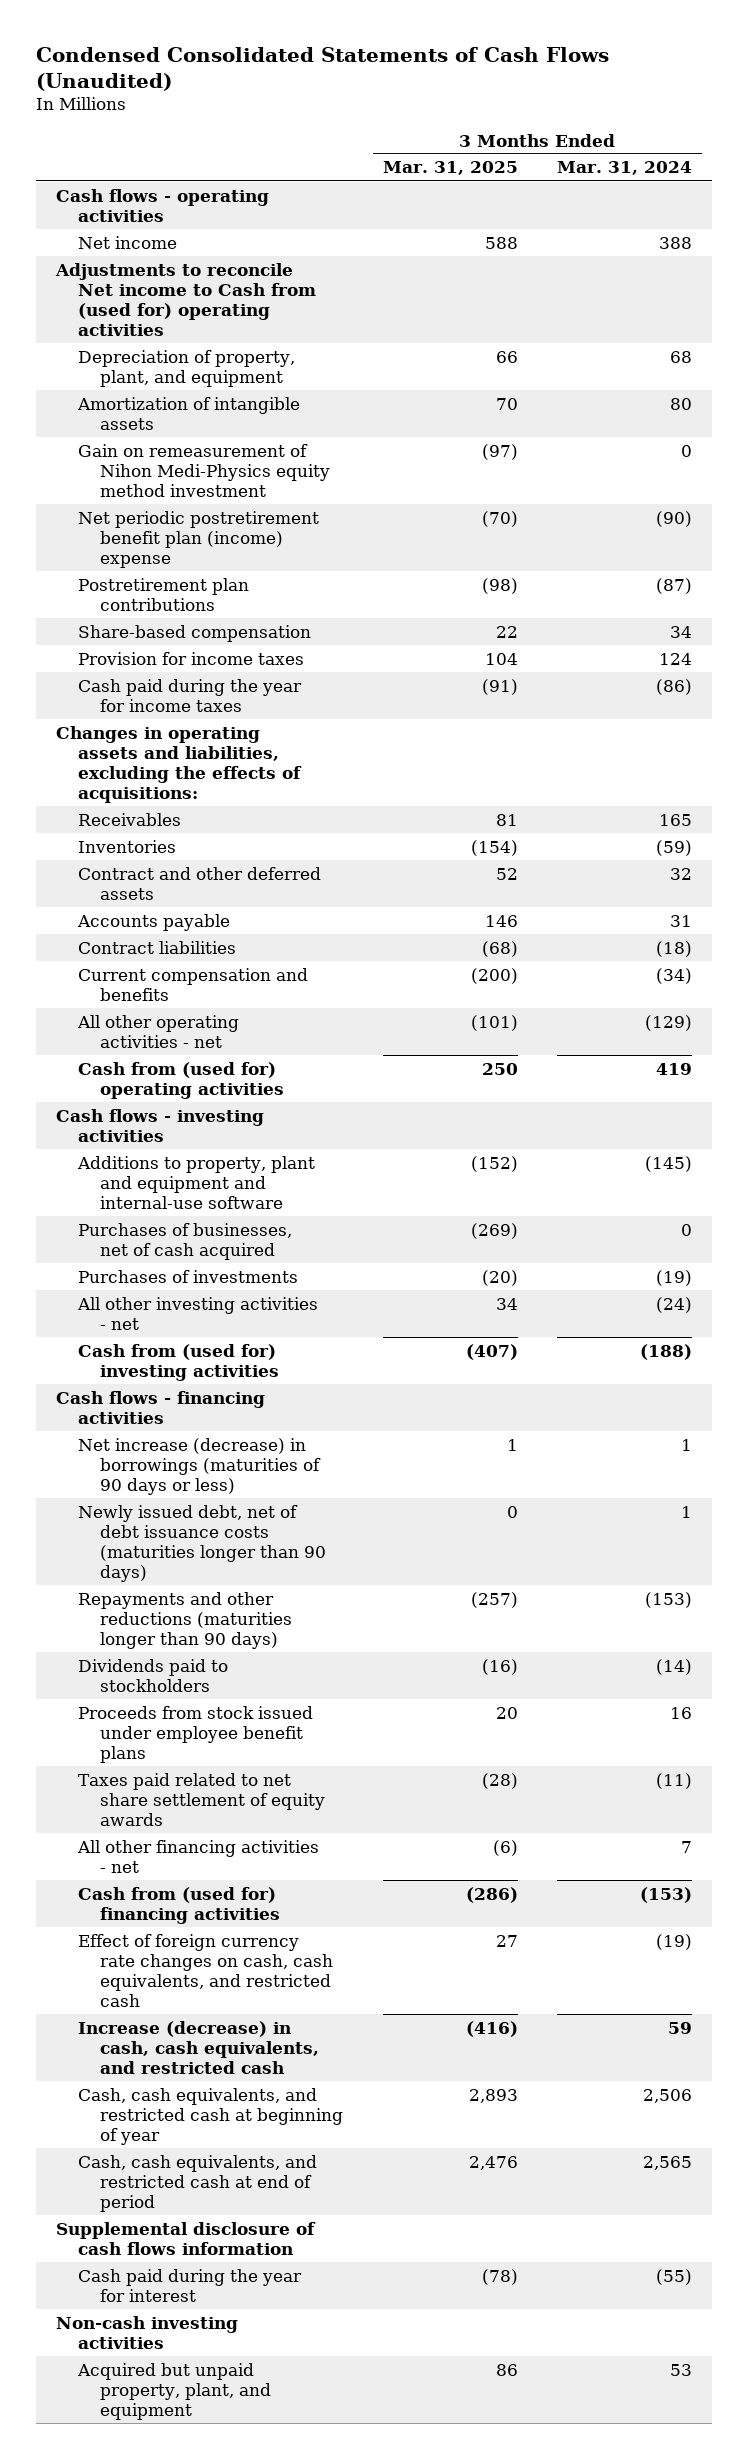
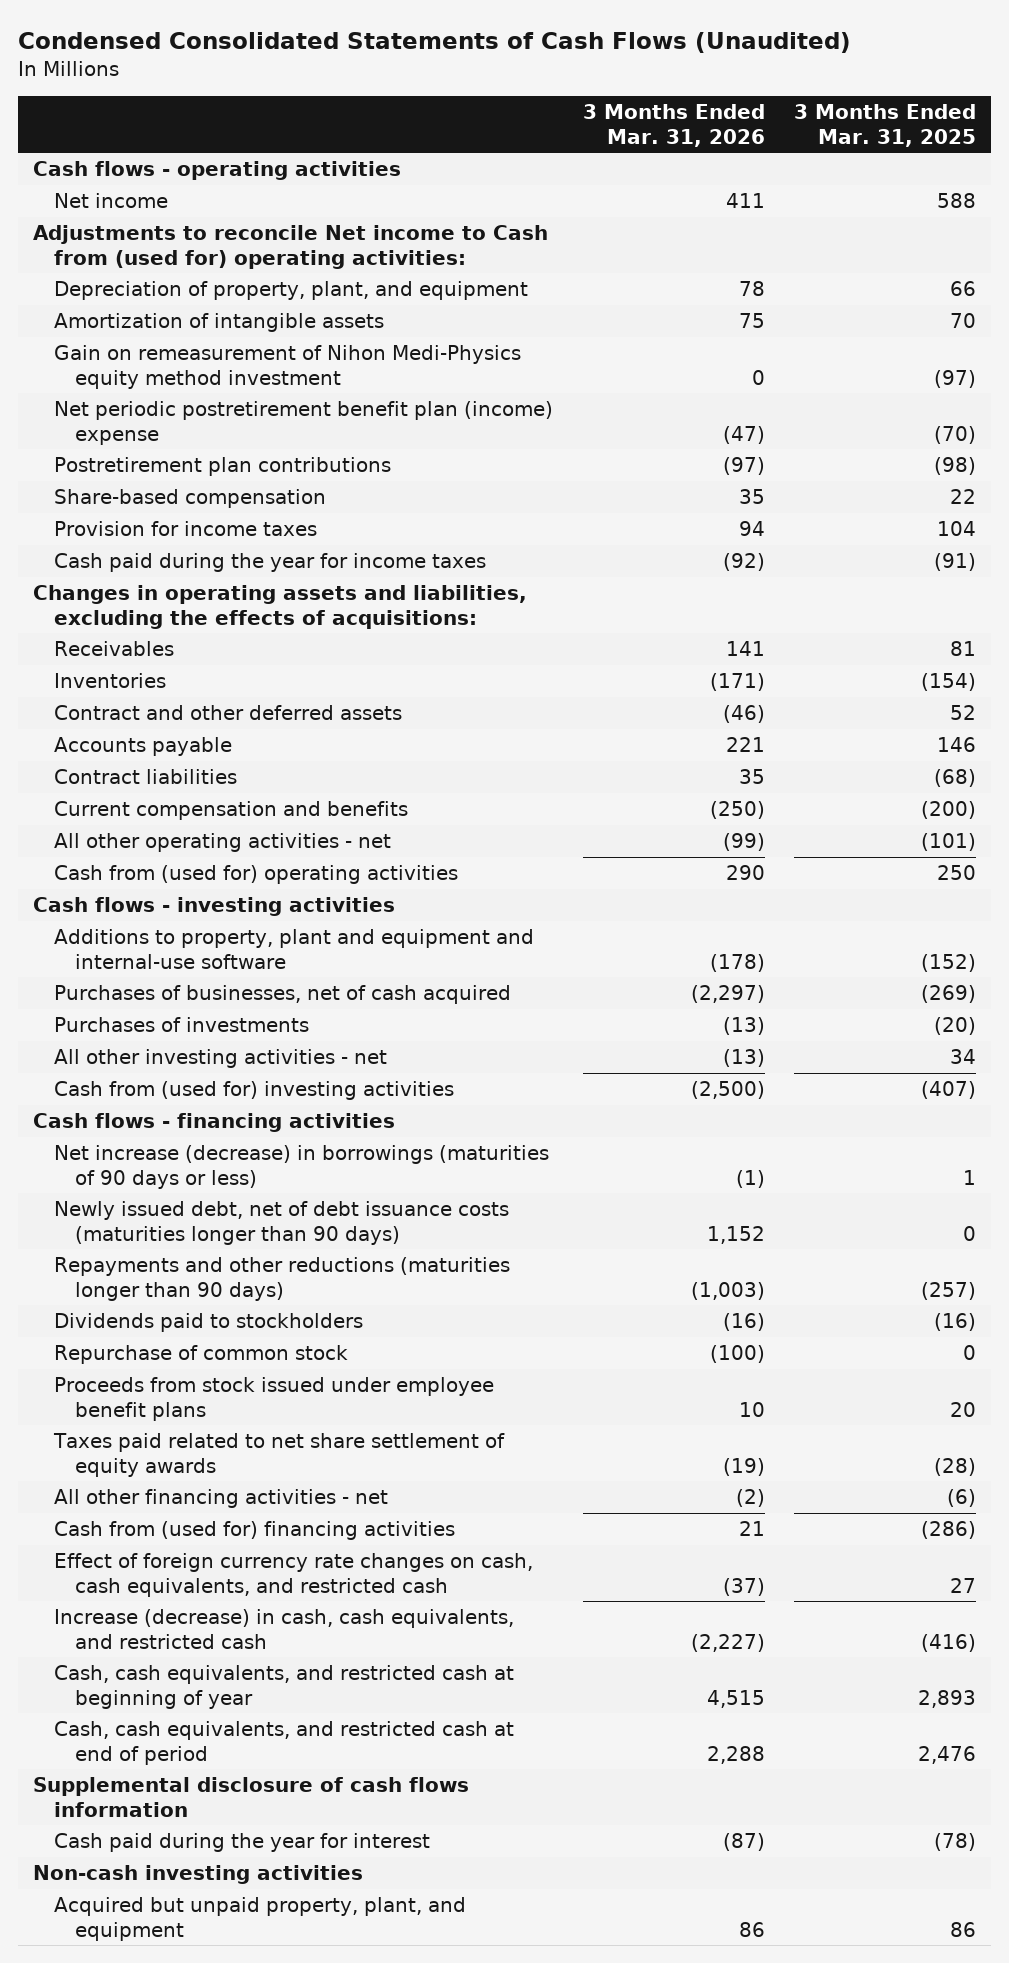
- | 3 Months Ended Mar. 31, 2025 | 3 Months Ended Mar. 31, 2024
+ | 3 Months Ended Mar. 31, 2026 | 3 Months Ended Mar. 31, 2025
- Adjustments to reconcile Net income to Cash from (used for) operating activities
+ Adjustments to reconcile Net income to Cash from (used for) operating activities:
+ Repurchase of common stock | (100) | 0

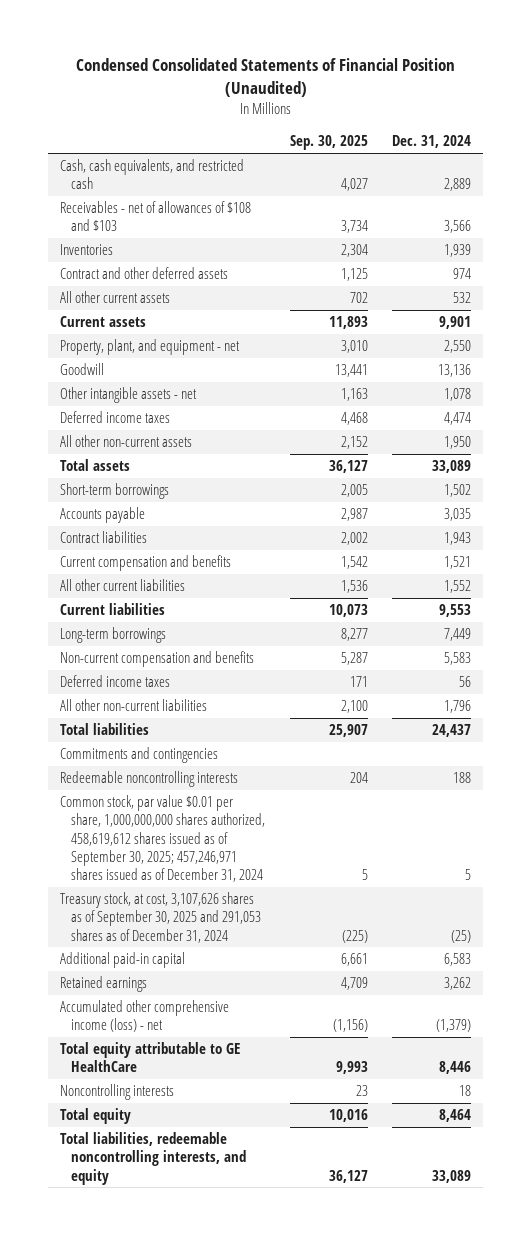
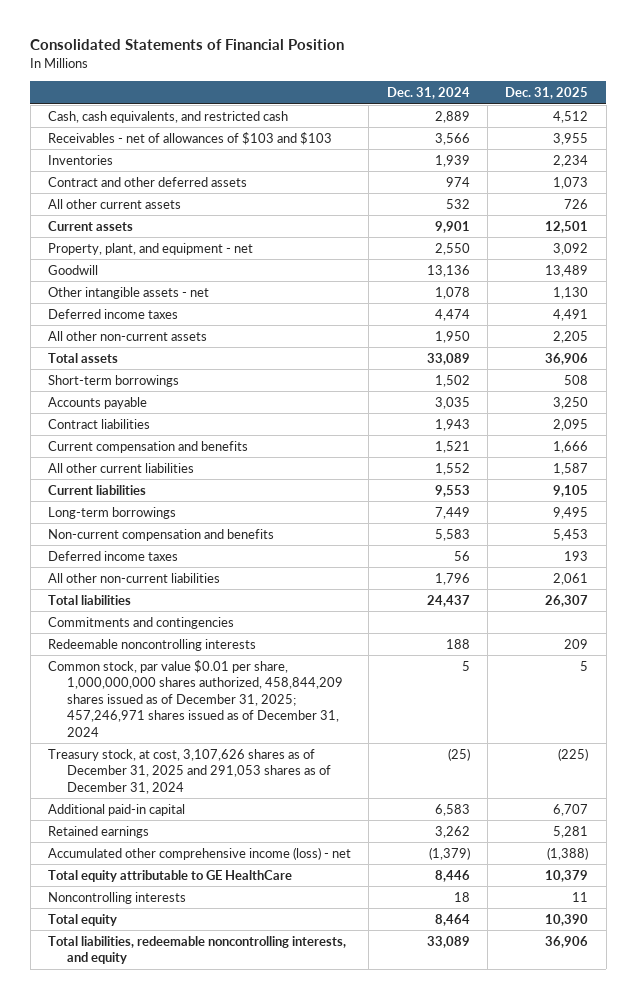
- Condensed Consolidated Statements of Financial Position (Unaudited)
+ Consolidated Statements of Financial Position
- | Sep. 30, 2025 | Dec. 31, 2024
+ | Dec. 31, 2024 | Dec. 31, 2025
- Receivables - net of allowances of $108 and $103 | 3,734 | 3,566
+ Receivables - net of allowances of $103 and $103 | 3,566 | 3,955
- Common stock, par value $0.01 per share, 1,000,000,000 shares authorized, 458,619,612 shares issued as of September 30, 2025; 457,246,971 shares issued as of December 31, 2024 | 5 | 5
- Treasury stock, at cost, 3,107,626 shares as of September 30, 2025 and 291,053 shares as of December 31, 2024 | (225) | (25)
+ Common stock, par value $0.01 per share, 1,000,000,000 shares authorized, 458,844,209 shares issued as of December 31, 2025; 457,246,971 shares issued as of December 31, 2024 | 5 | 5
+ Treasury stock, at cost, 3,107,626 shares as of December 31, 2025 and 291,053 shares as of December 31, 2024 | (25) | (225)

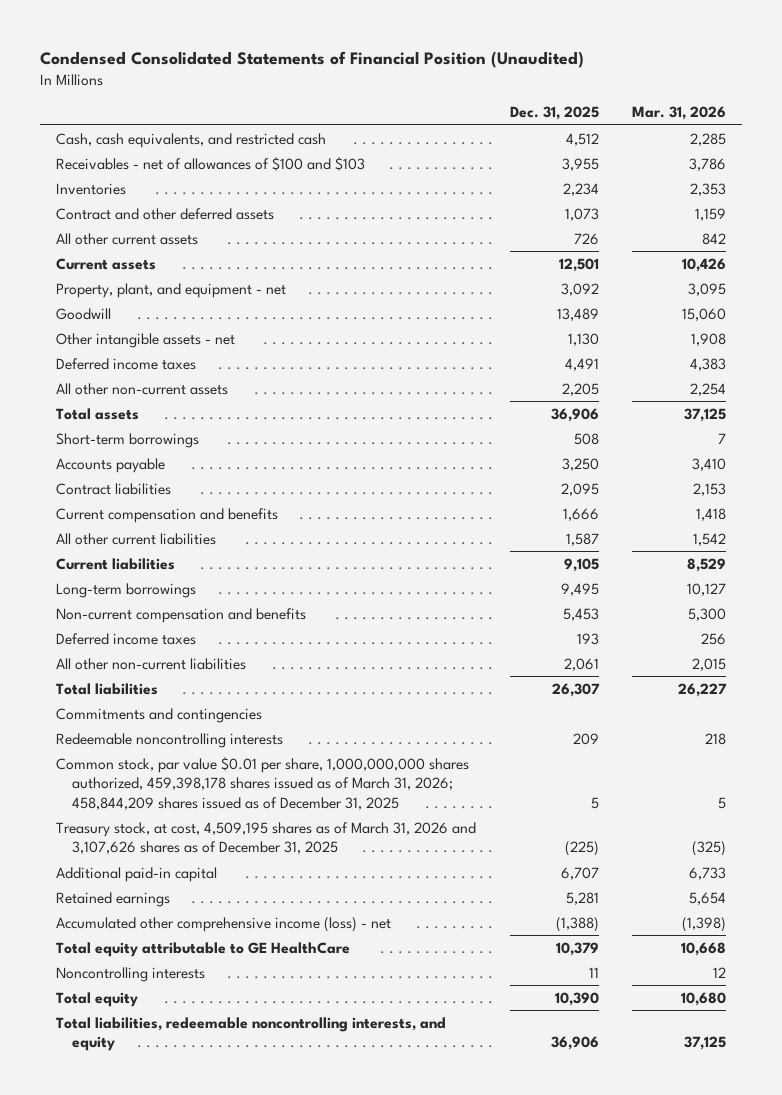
- Consolidated Statements of Financial Position
+ Condensed Consolidated Statements of Financial Position (Unaudited)
- | Dec. 31, 2024 | Dec. 31, 2025
+ | Dec. 31, 2025 | Mar. 31, 2026
- Receivables - net of allowances of $103 and $103 | 3,566 | 3,955
+ Receivables - net of allowances of $100 and $103 | 3,955 | 3,786
- Common stock, par value $0.01 per share, 1,000,000,000 shares authorized, 458,844,209 shares issued as of December 31, 2025; 457,246,971 shares issued as of December 31, 2024 | 5 | 5
- Treasury stock, at cost, 3,107,626 shares as of December 31, 2025 and 291,053 shares as of December 31, 2024 | (25) | (225)
+ Common stock, par value $0.01 per share, 1,000,000,000 shares authorized, 459,398,178 shares issued as of March 31, 2026; 458,844,209 shares issued as of December 31, 2025 | 5 | 5
+ Treasury stock, at cost, 4,509,195 shares as of March 31, 2026 and 3,107,626 shares as of December 31, 2025 | (225) | (325)

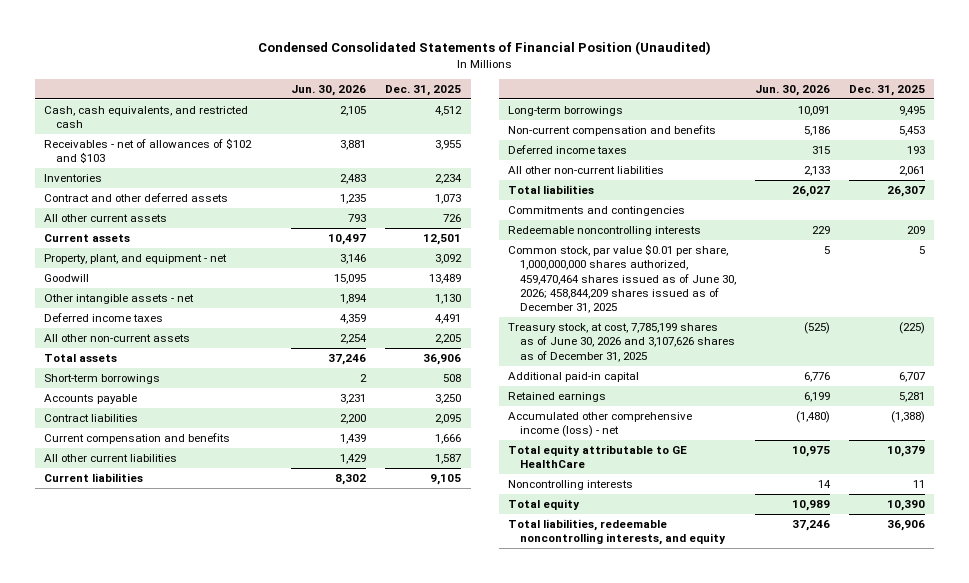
- | Dec. 31, 2025 | Mar. 31, 2026
+ | Jun. 30, 2026 | Dec. 31, 2025
- Receivables - net of allowances of $100 and $103 | 3,955 | 3,786
+ Receivables - net of allowances of $102 and $103 | 3,881 | 3,955
- Common stock, par value $0.01 per share, 1,000,000,000 shares authorized, 459,398,178 shares issued as of March 31, 2026; 458,844,209 shares issued as of December 31, 2025 | 5 | 5
- Treasury stock, at cost, 4,509,195 shares as of March 31, 2026 and 3,107,626 shares as of December 31, 2025 | (225) | (325)
+ Common stock, par value $0.01 per share, 1,000,000,000 shares authorized, 459,470,464 shares issued as of June 30, 2026; 458,844,209 shares issued as of December 31, 2025 | 5 | 5
+ Treasury stock, at cost, 7,785,199 shares as of June 30, 2026 and 3,107,626 shares as of December 31, 2025 | (525) | (225)

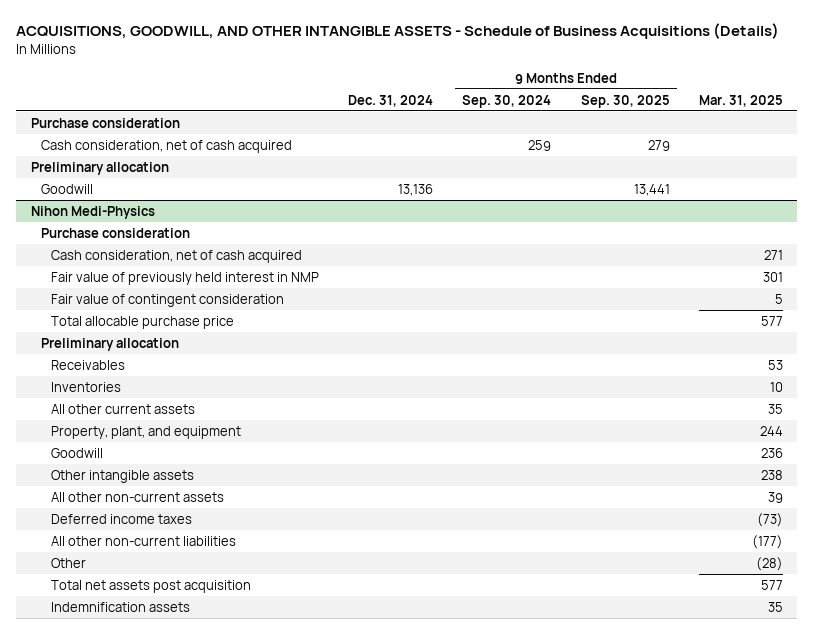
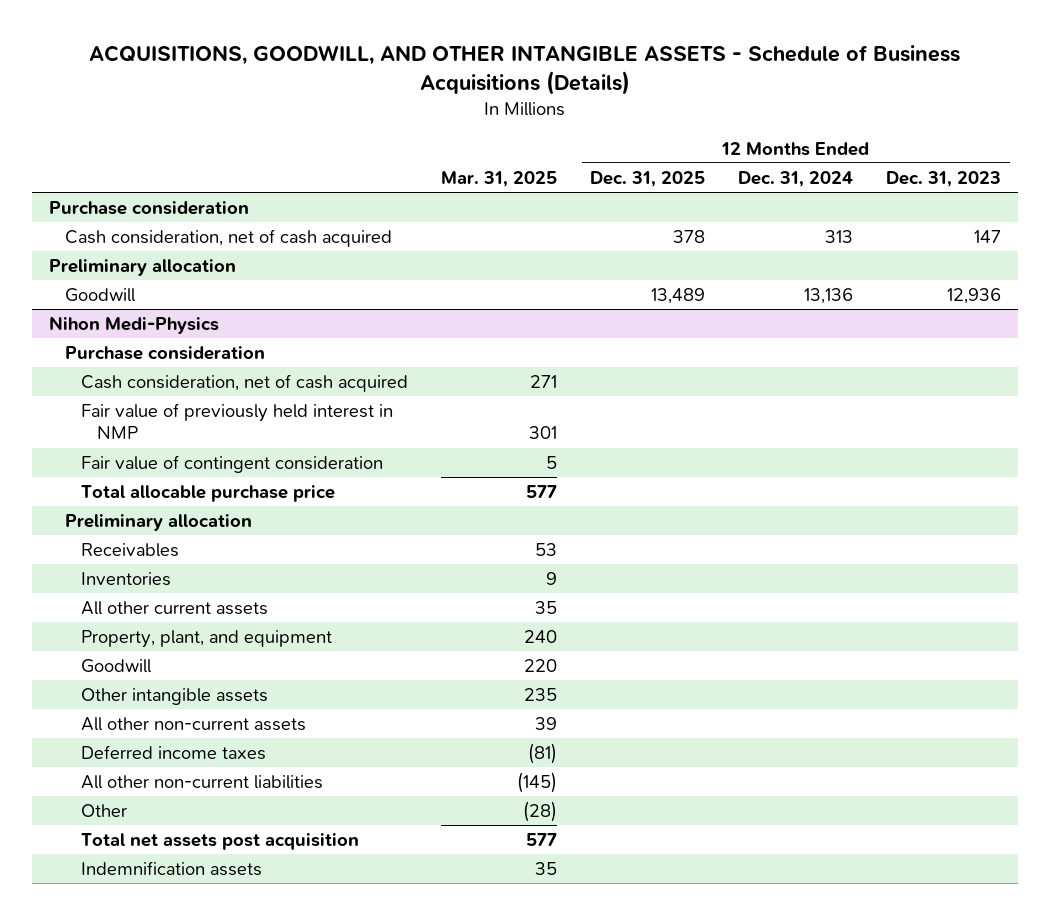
- | Dec. 31, 2024 | 9 Months Ended Sep. 30, 2024 | 9 Months Ended Sep. 30, 2025 | Mar. 31, 2025
+ | Mar. 31, 2025 | 12 Months Ended Dec. 31, 2025 | 12 Months Ended Dec. 31, 2024 | 12 Months Ended Dec. 31, 2023
@ Nihon Medi-Physics
- Inventories | | | | 10
+ Inventories | 9 | | |
- Property, plant, and equipment | | | | 244
- Goodwill | | | | 236
- Other intangible assets | | | | 238
+ Property, plant, and equipment | 240 | | |
+ Goodwill | 220 | | |
+ Other intangible assets | 235 | | |
- Deferred income taxes | | | | (73)
- All other non-current liabilities | | | | (177)
+ Deferred income taxes | (81) | | |
+ All other non-current liabilities | (145) | | |

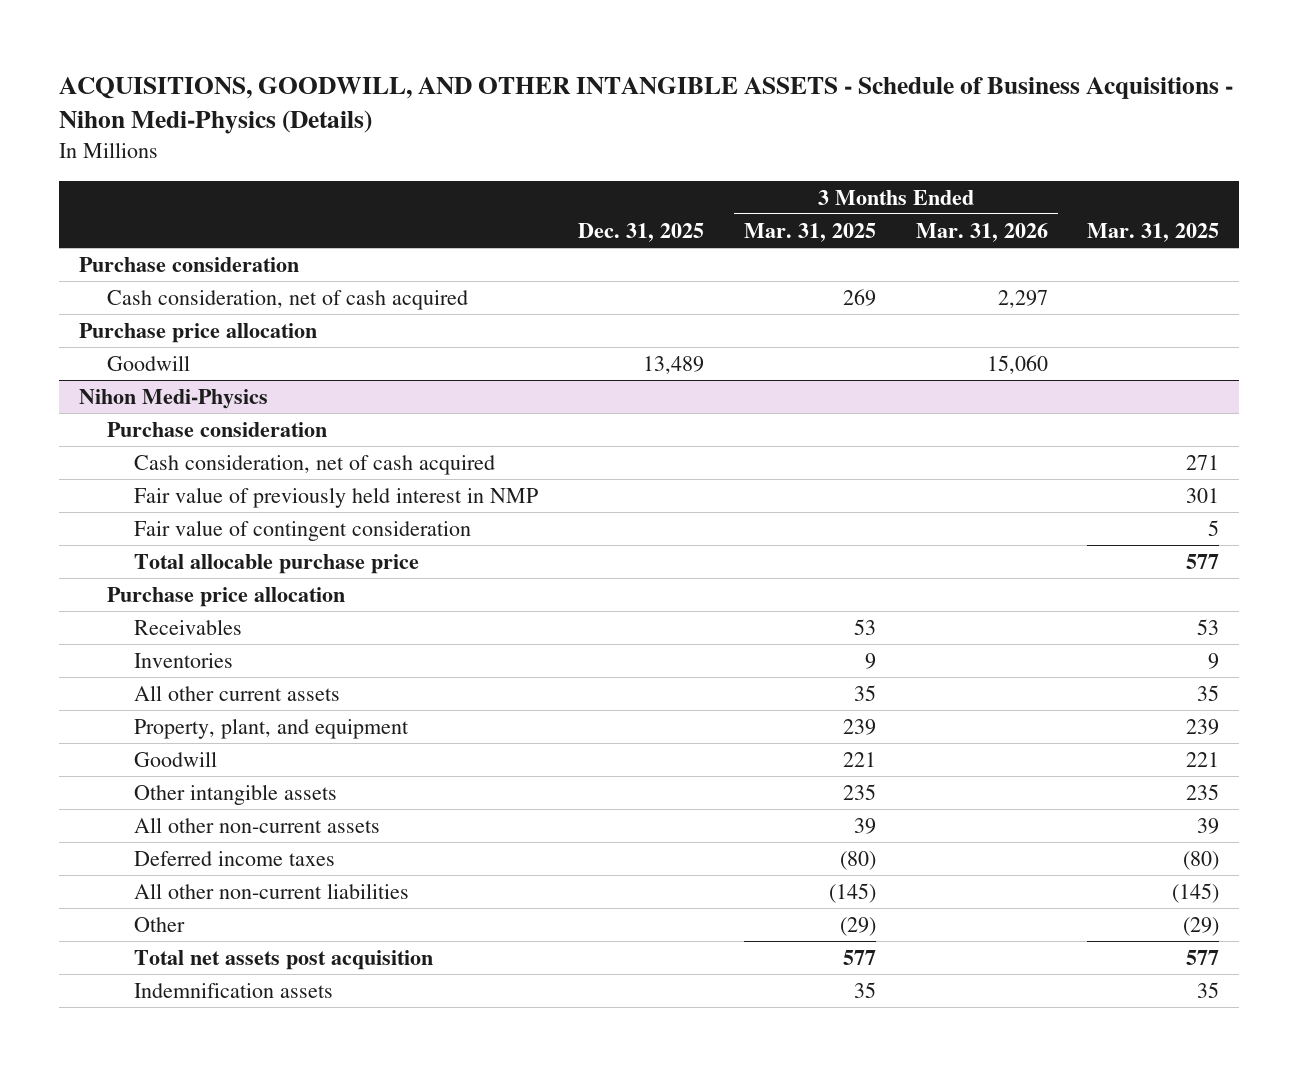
- ACQUISITIONS, GOODWILL, AND OTHER INTANGIBLE ASSETS - Schedule of Business Acquisitions (Details)
+ ACQUISITIONS, GOODWILL, AND OTHER INTANGIBLE ASSETS - Schedule of Business Acquisitions - Nihon Medi-Physics (Details)
- | Mar. 31, 2025 | 12 Months Ended Dec. 31, 2025 | 12 Months Ended Dec. 31, 2024 | 12 Months Ended Dec. 31, 2023
+ | Dec. 31, 2025 | 3 Months Ended Mar. 31, 2025 | 3 Months Ended Mar. 31, 2026 | Mar. 31, 2025
- Preliminary allocation
+ Purchase price allocation
@ Nihon Medi-Physics
- Preliminary allocation
+ Purchase price allocation
- Property, plant, and equipment | 240 | | |
- Goodwill | 220 | | |
+ Property, plant, and equipment | | 239 | | 239
+ Goodwill | | 221 | | 221
- Deferred income taxes | (81) | | |
+ Deferred income taxes | | (80) | | (80)
- Other | (28) | | |
+ Other | | (29) | | (29)

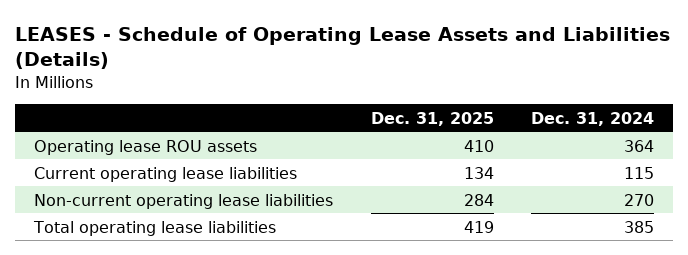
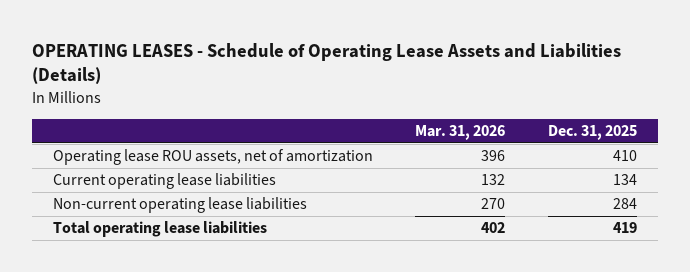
- LEASES - Schedule of Operating Lease Assets and Liabilities (Details)
+ OPERATING LEASES - Schedule of Operating Lease Assets and Liabilities (Details)
- | Dec. 31, 2025 | Dec. 31, 2024
+ | Mar. 31, 2026 | Dec. 31, 2025
- Operating lease ROU assets | 410 | 364
+ Operating lease ROU assets, net of amortization | 396 | 410

